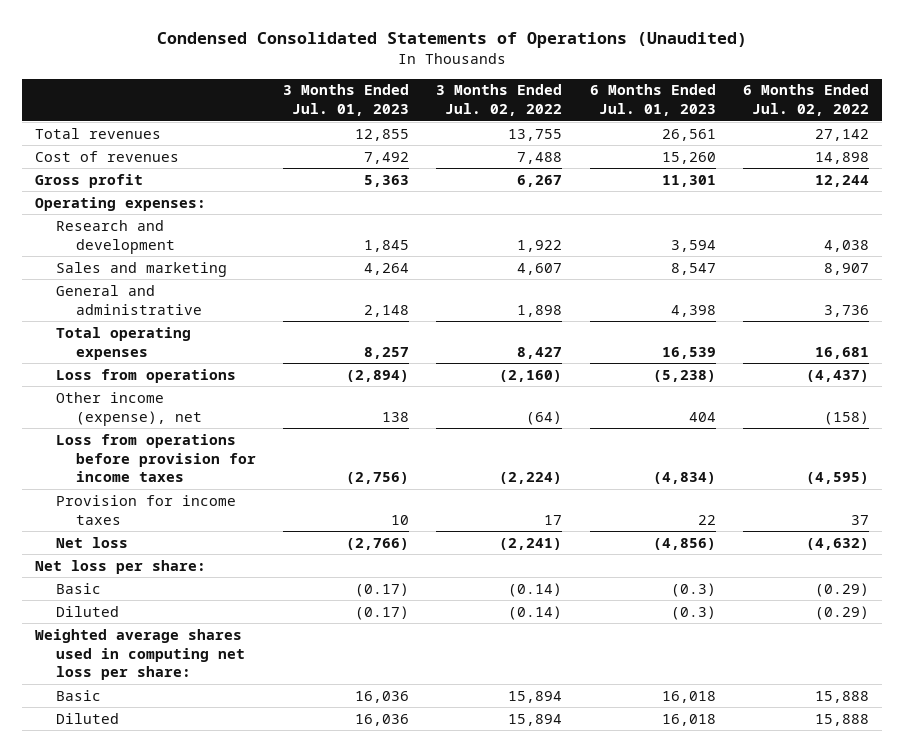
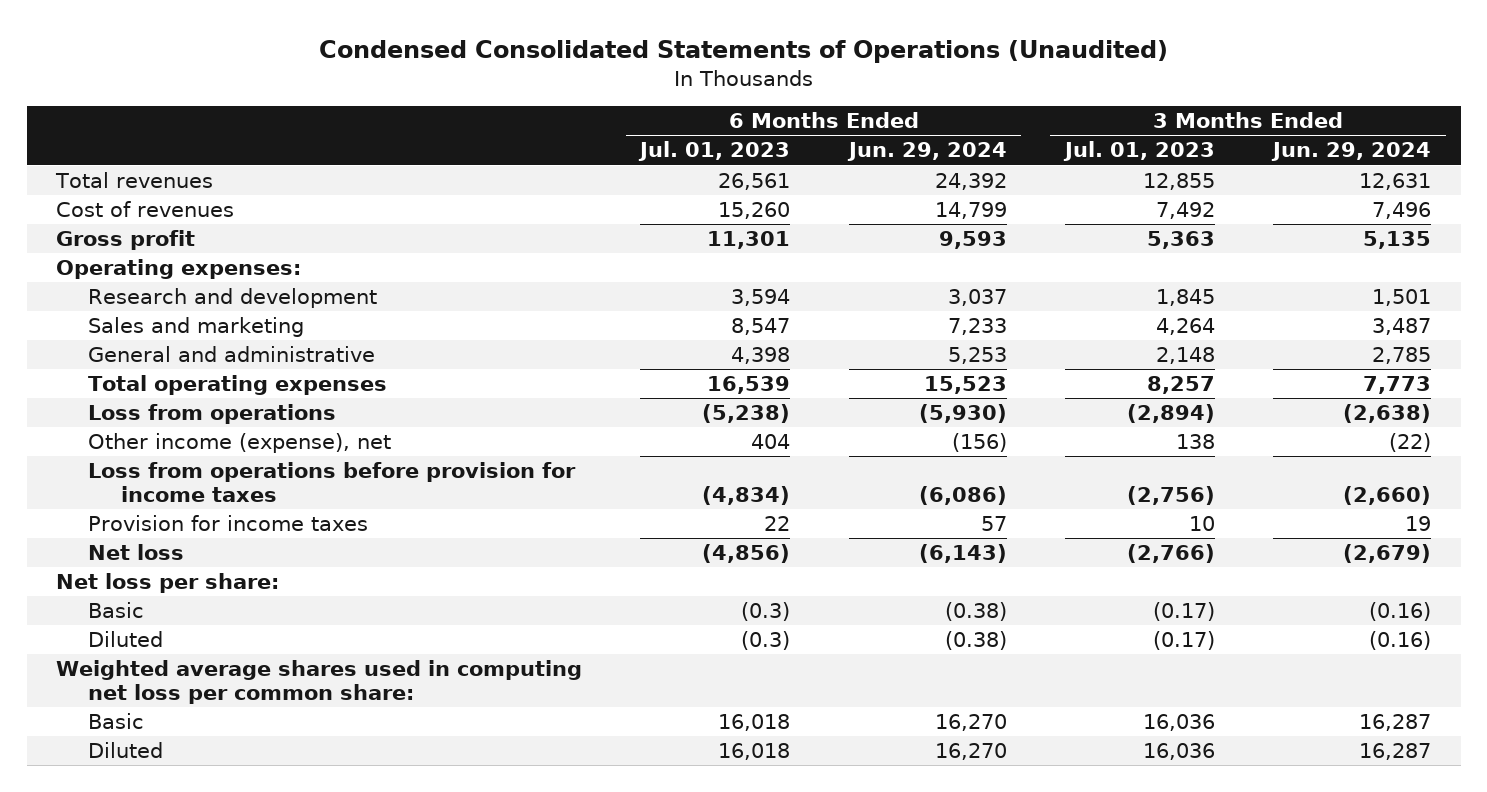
- | 3 Months Ended Jul. 01, 2023 | 3 Months Ended Jul. 02, 2022 | 6 Months Ended Jul. 01, 2023 | 6 Months Ended Jul. 02, 2022
+ | 6 Months Ended Jul. 01, 2023 | 6 Months Ended Jun. 29, 2024 | 3 Months Ended Jul. 01, 2023 | 3 Months Ended Jun. 29, 2024
- Weighted average shares used in computing net loss per share:
+ Weighted average shares used in computing net loss per common share:

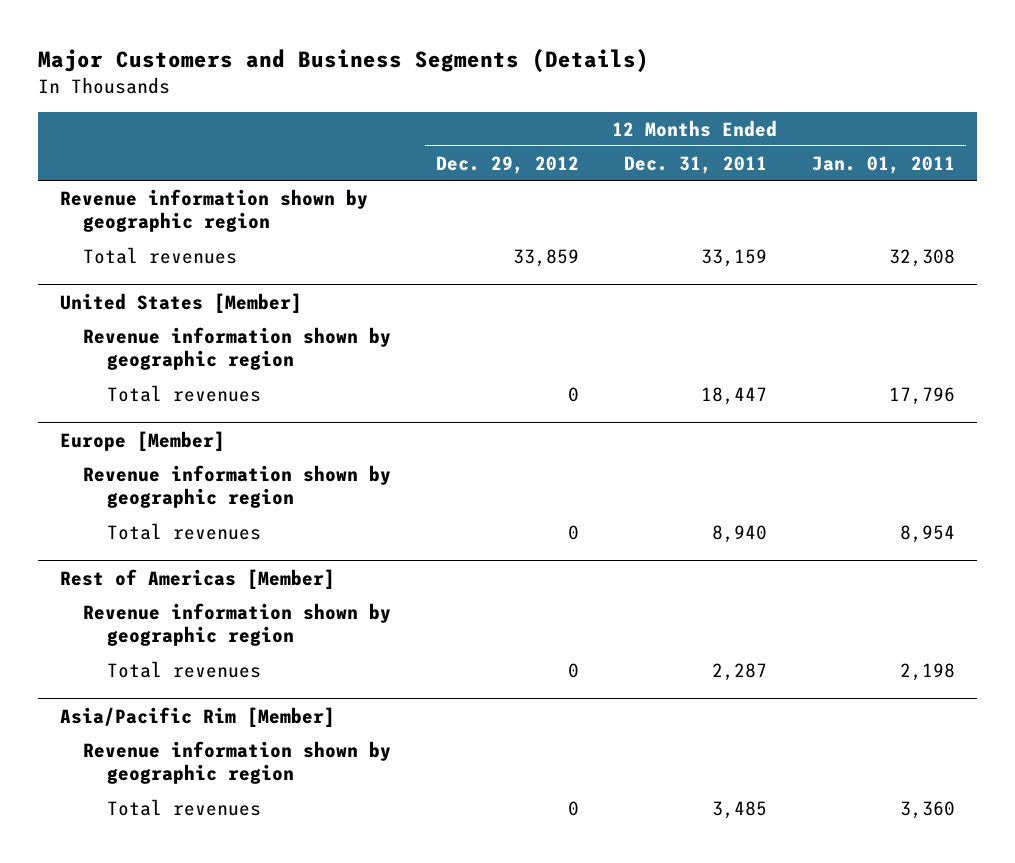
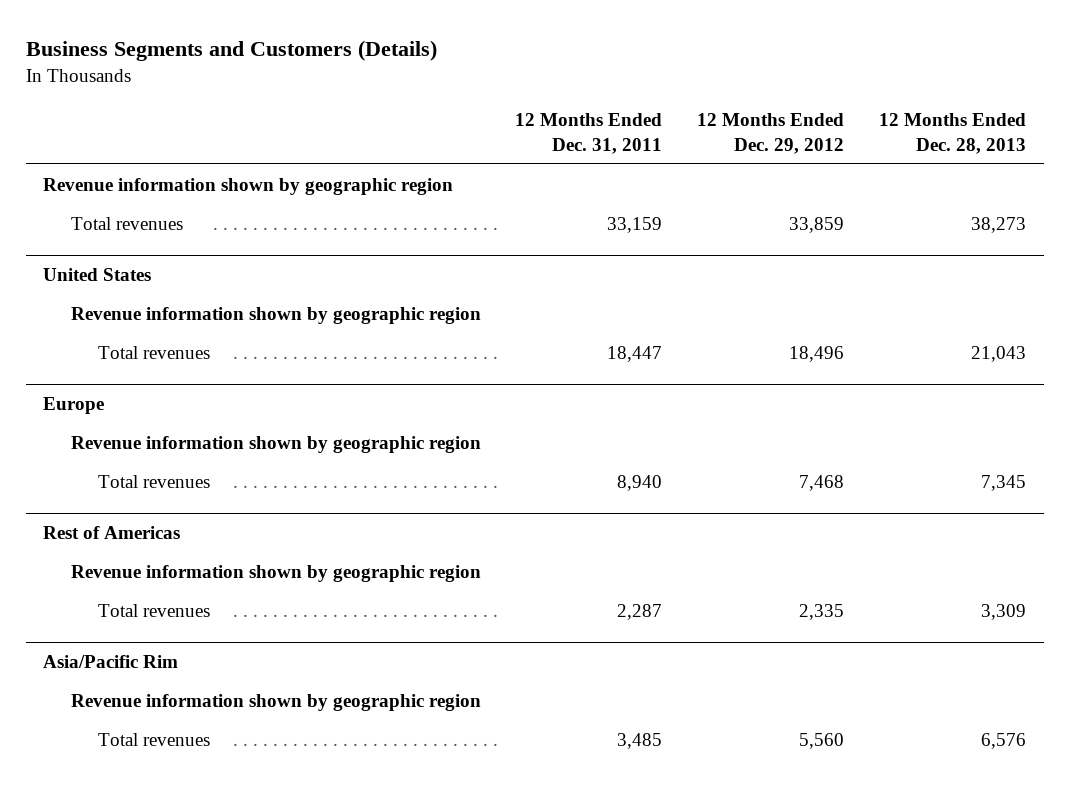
- Major Customers and Business Segments (Details)
+ Business Segments and Customers (Details)
- | 12 Months Ended Dec. 29, 2012 | 12 Months Ended Dec. 31, 2011 | 12 Months Ended Jan. 01, 2011
+ | 12 Months Ended Dec. 31, 2011 | 12 Months Ended Dec. 29, 2012 | 12 Months Ended Dec. 28, 2013
- United States [Member]
+ United States
- Total revenues | 0 | 18,447 | 17,796
- Europe [Member]
+ Total revenues | 18,447 | 18,496 | 21,043
+ Europe
- Total revenues | 0 | 8,940 | 8,954
- Rest of Americas [Member]
+ Total revenues | 8,940 | 7,468 | 7,345
+ Rest of Americas
- Total revenues | 0 | 2,287 | 2,198
- Asia/Pacific Rim [Member]
+ Total revenues | 2,287 | 2,335 | 3,309
+ Asia/Pacific Rim
- Total revenues | 0 | 3,485 | 3,360
+ Total revenues | 3,485 | 5,560 | 6,576

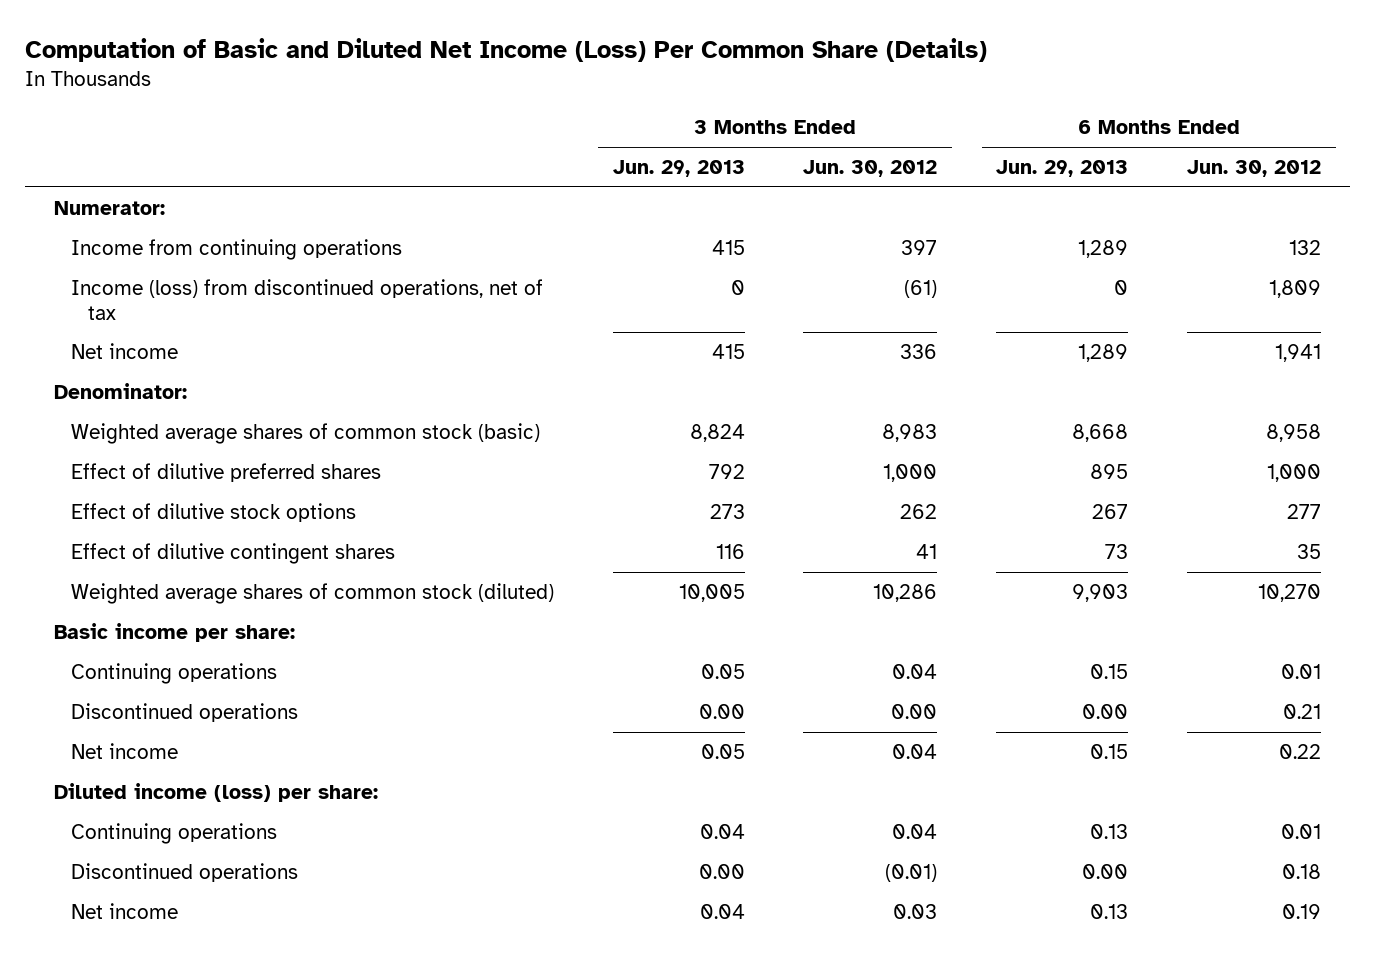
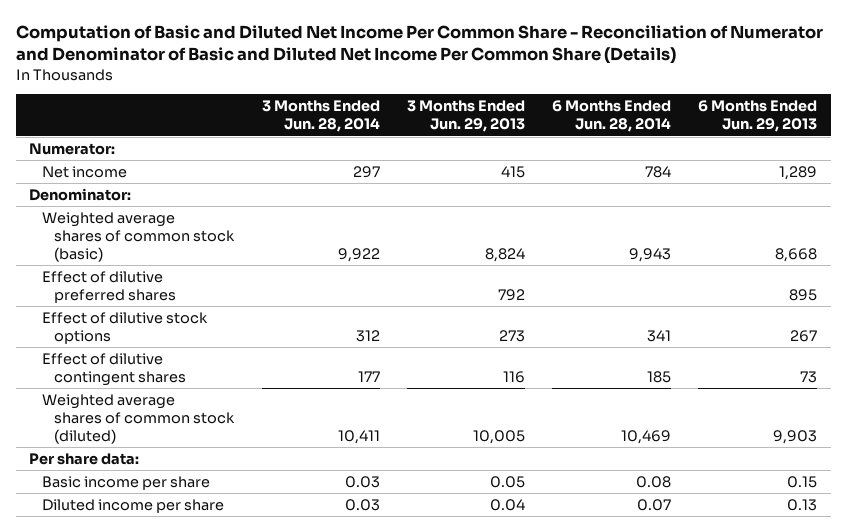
- Computation of Basic and Diluted Net Income (Loss) Per Common Share (Details)
+ Computation of Basic and Diluted Net Income Per Common Share - Reconciliation of Numerator and Denominator of Basic and Diluted Net Income Per Common Share (Details)
- | 3 Months Ended Jun. 29, 2013 | 3 Months Ended Jun. 30, 2012 | 6 Months Ended Jun. 29, 2013 | 6 Months Ended Jun. 30, 2012
+ | 3 Months Ended Jun. 28, 2014 | 3 Months Ended Jun. 29, 2013 | 6 Months Ended Jun. 28, 2014 | 6 Months Ended Jun. 29, 2013
- Income from continuing operations | 415 | 397 | 1,289 | 132
- Income (loss) from discontinued operations, net of tax | 0 | (61) | 0 | 1,809
- Basic income per share:
- Continuing operations | 0.05 | 0.04 | 0.15 | 0.01
- Discontinued operations | 0.00 | 0.00 | 0.00 | 0.21
- Net income | 0.05 | 0.04 | 0.15 | 0.22
- Diluted income (loss) per share:
- Continuing operations | 0.04 | 0.04 | 0.13 | 0.01
- Discontinued operations | 0.00 | (0.01) | 0.00 | 0.18
- Net income | 0.04 | 0.03 | 0.13 | 0.19
+ Per share data:
+ Basic income per share | 0.03 | 0.05 | 0.08 | 0.15
+ Diluted income per share | 0.03 | 0.04 | 0.07 | 0.13

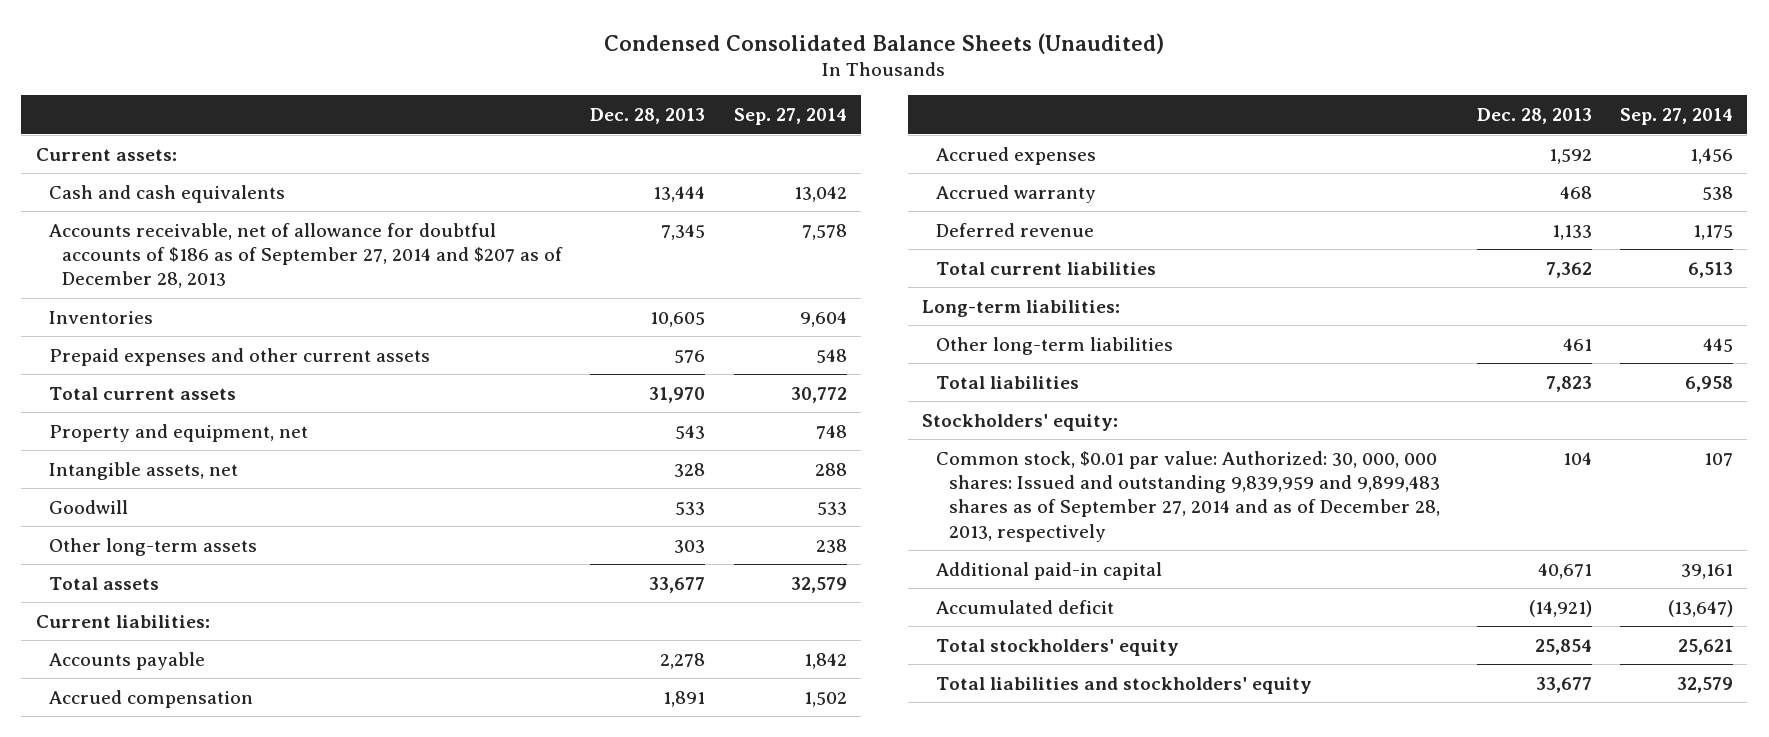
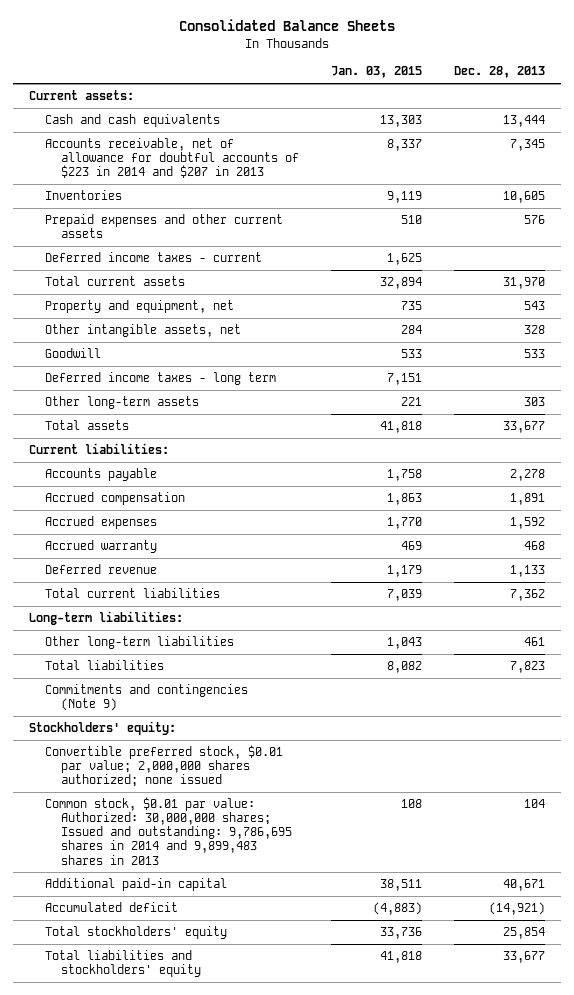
- Condensed Consolidated Balance Sheets (Unaudited)
+ Consolidated Balance Sheets
- | Dec. 28, 2013 | Sep. 27, 2014
+ | Jan. 03, 2015 | Dec. 28, 2013
- Accounts receivable, net of allowance for doubtful accounts of $186 as of September 27, 2014 and $207 as of December 28, 2013 | 7,345 | 7,578
+ Accounts receivable, net of allowance for doubtful accounts of $223 in 2014 and $207 in 2013 | 8,337 | 7,345
+ Deferred income taxes - current | 1,625 |
- Intangible assets, net | 328 | 288
+ Other intangible assets, net | 284 | 328
+ Deferred income taxes - long term | 7,151 |
+ Commitments and contingencies (Note 9)
- Common stock, $0.01 par value: Authorized: 30, 000, 000 shares: Issued and outstanding 9,839,959 and 9,899,483 shares as of September 27, 2014 and as of December 28, 2013, respectively | 104 | 107
+ Convertible preferred stock, $0.01 par value; 2,000,000 shares authorized; none issued
+ Common stock, $0.01 par value: Authorized: 30,000,000 shares; Issued and outstanding: 9,786,695 shares in 2014 and 9,899,483 shares in 2013 | 108 | 104

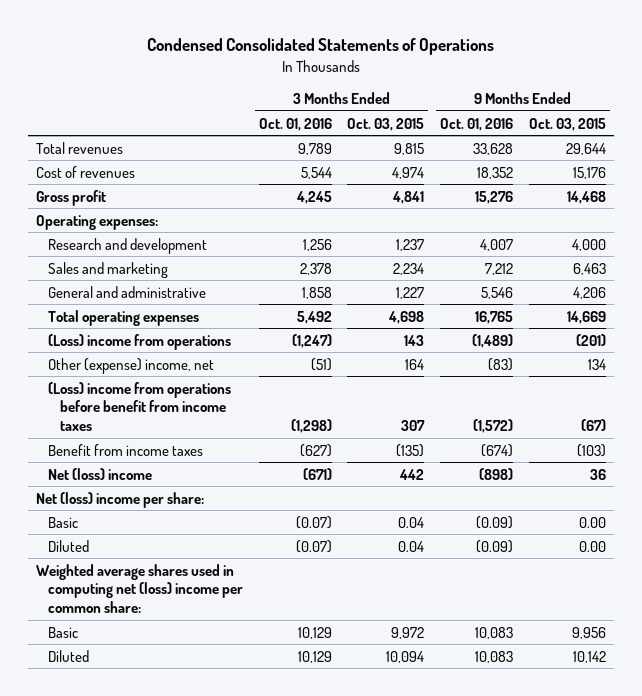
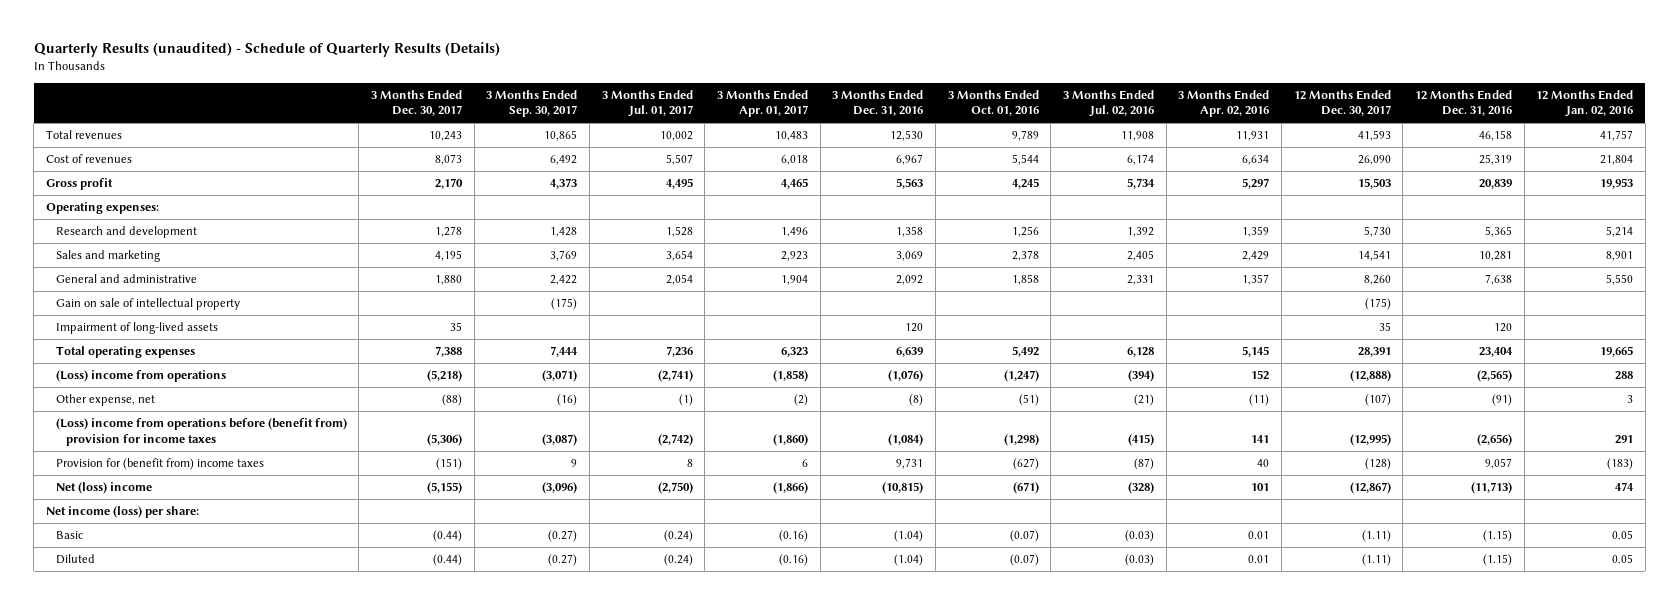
- Condensed Consolidated Statements of Operations
+ Quarterly Results (unaudited) - Schedule of Quarterly Results (Details)
- | 3 Months Ended Oct. 01, 2016 | 3 Months Ended Oct. 03, 2015 | 9 Months Ended Oct. 01, 2016 | 9 Months Ended Oct. 03, 2015
+ | 3 Months Ended Dec. 30, 2017 | 3 Months Ended Sep. 30, 2017 | 3 Months Ended Jul. 01, 2017 | 3 Months Ended Apr. 01, 2017 | 3 Months Ended Dec. 31, 2016 | 3 Months Ended Oct. 01, 2016 | 3 Months Ended Jul. 02, 2016 | 3 Months Ended Apr. 02, 2016 | 12 Months Ended Dec. 30, 2017 | 12 Months Ended Dec. 31, 2016 | 12 Months Ended Jan. 02, 2016
+ Gain on sale of intellectual property | | (175) | | | | | | | (175) | |
+ Impairment of long-lived assets | 35 | | | | 120 | | | | 35 | 120 |
- Other (expense) income, net | (51) | 164 | (83) | 134
- (Loss) income from operations before benefit from income taxes | (1,298) | 307 | (1,572) | (67)
- Benefit from income taxes | (627) | (135) | (674) | (103)
+ Other expense, net | (88) | (16) | (1) | (2) | (8) | (51) | (21) | (11) | (107) | (91) | 3
+ (Loss) income from operations before (benefit from) provision for income taxes | (5,306) | (3,087) | (2,742) | (1,860) | (1,084) | (1,298) | (415) | 141 | (12,995) | (2,656) | 291
+ Provision for (benefit from) income taxes | (151) | 9 | 8 | 6 | 9,731 | (627) | (87) | 40 | (128) | 9,057 | (183)
- Net (loss) income per share:
+ Net income (loss) per share:
- Weighted average shares used in computing net (loss) income per common share:
- Basic | 10,129 | 9,972 | 10,083 | 9,956
- Diluted | 10,129 | 10,094 | 10,083 | 10,142

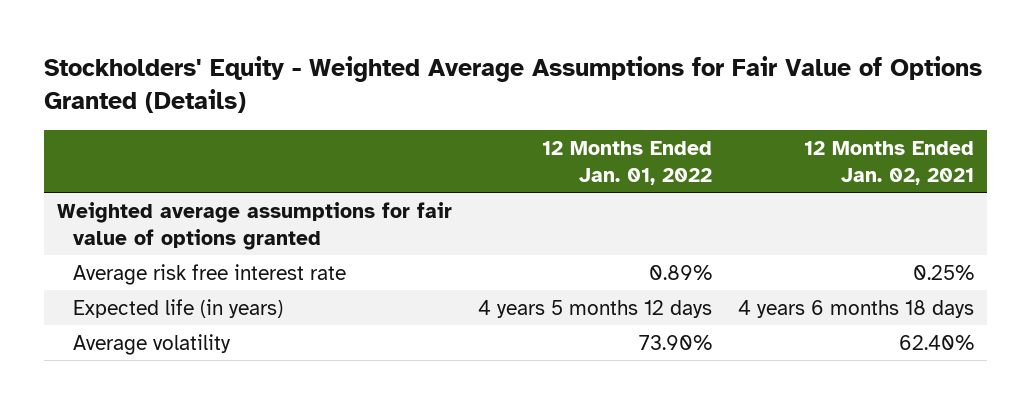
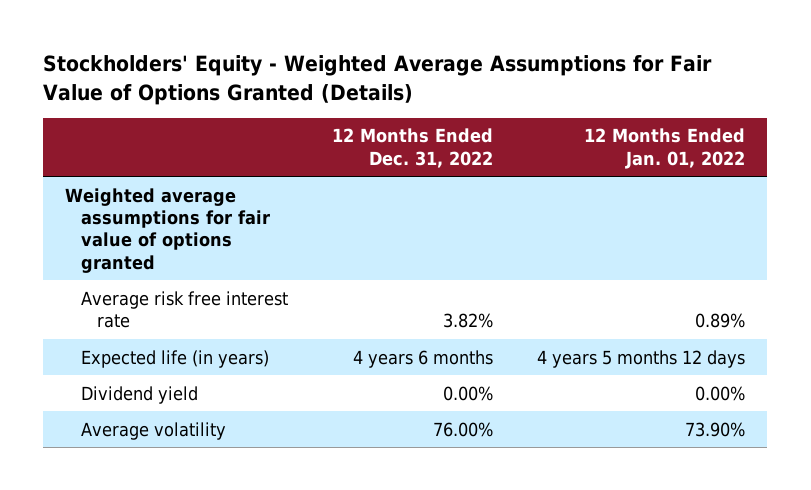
- | 12 Months Ended Jan. 01, 2022 | 12 Months Ended Jan. 02, 2021
+ | 12 Months Ended Dec. 31, 2022 | 12 Months Ended Jan. 01, 2022
+ Dividend yield | 0.00% | 0.00%

